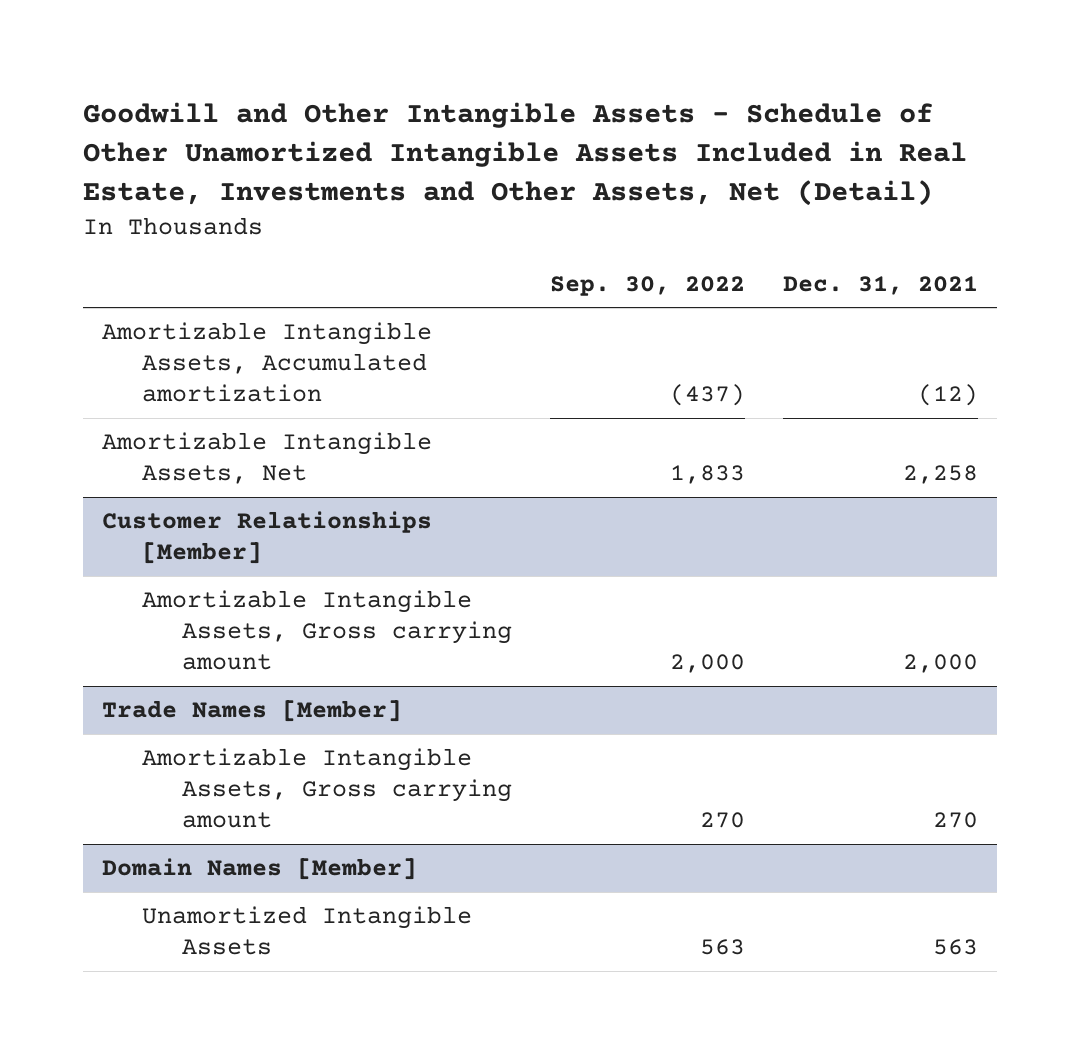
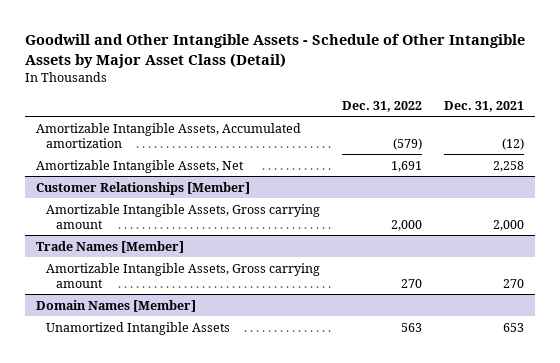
- Goodwill and Other Intangible Assets - Schedule of Other Unamortized Intangible Assets Included in Real Estate, Investments and Other Assets, Net (Detail)
+ Goodwill and Other Intangible Assets - Schedule of Other Intangible Assets by Major Asset Class (Detail)
- | Sep. 30, 2022 | Dec. 31, 2021
+ | Dec. 31, 2022 | Dec. 31, 2021
@ Domain Names [Member]
- Unamortized Intangible Assets | 563 | 563
+ Unamortized Intangible Assets | 563 | 653

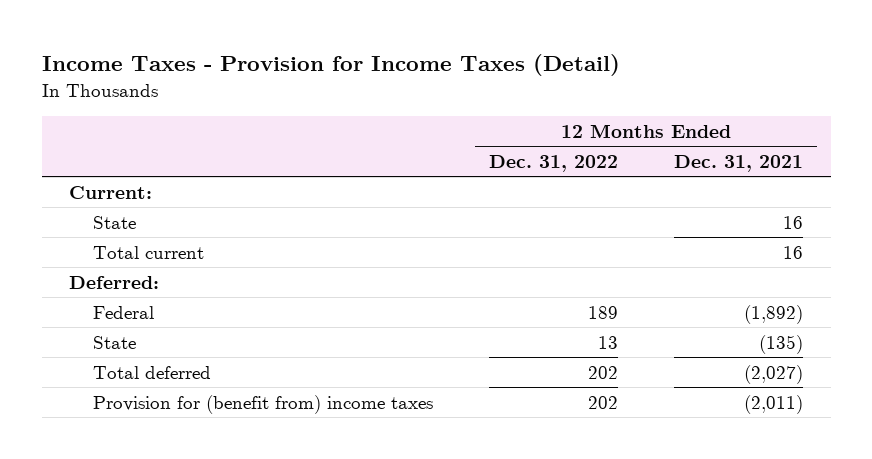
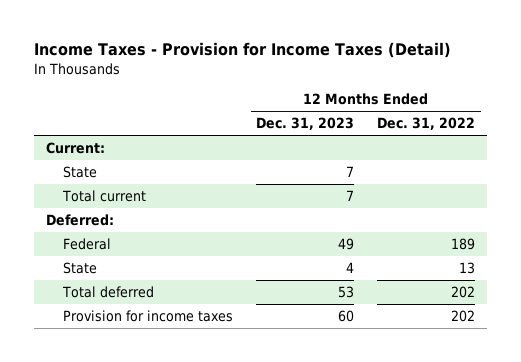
- | 12 Months Ended Dec. 31, 2022 | 12 Months Ended Dec. 31, 2021
+ | 12 Months Ended Dec. 31, 2023 | 12 Months Ended Dec. 31, 2022
- Provision for (benefit from) income taxes | 202 | (2,011)
+ Provision for income taxes | 60 | 202

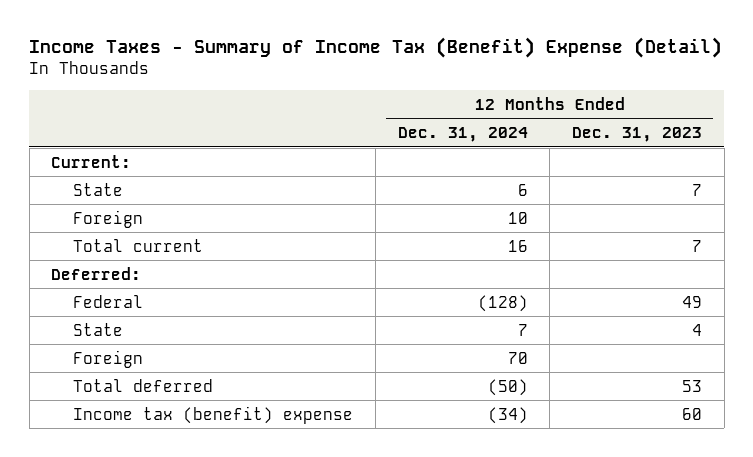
- Income Taxes - Provision for Income Taxes (Detail)
+ Income Taxes - Summary of Income Tax (Benefit) Expense (Detail)
- | 12 Months Ended Dec. 31, 2023 | 12 Months Ended Dec. 31, 2022
+ | 12 Months Ended Dec. 31, 2024 | 12 Months Ended Dec. 31, 2023
+ Foreign | 10 |
+ Foreign | 70 |
- Provision for income taxes | 60 | 202
+ Income tax (benefit) expense | (34) | 60

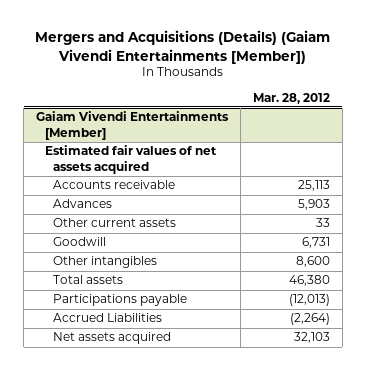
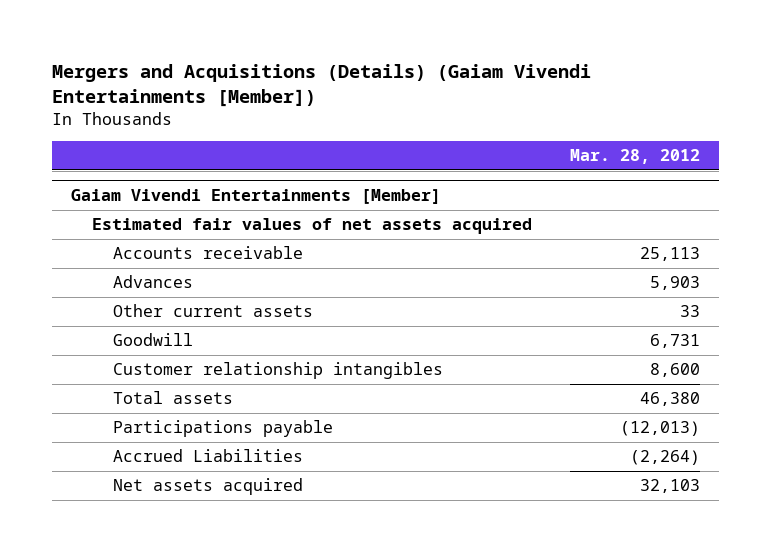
@ Gaiam Vivendi Entertainments [Member]
- Other intangibles | 8,600
+ Customer relationship intangibles | 8,600

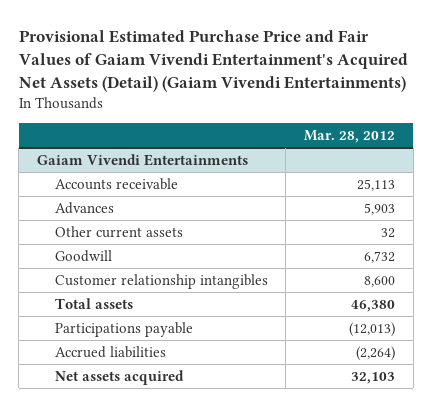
- Mergers and Acquisitions (Details) (Gaiam Vivendi Entertainments [Member])
+ Provisional Estimated Purchase Price and Fair Values of Gaiam Vivendi Entertainment's Acquired Net Assets (Detail) (Gaiam Vivendi Entertainments)
- Gaiam Vivendi Entertainments [Member]
- Estimated fair values of net assets acquired
+ Gaiam Vivendi Entertainments
- Other current assets | 33
- Goodwill | 6,731
+ Other current assets | 32
+ Goodwill | 6,732
- Accrued Liabilities | (2,264)
+ Accrued liabilities | (2,264)

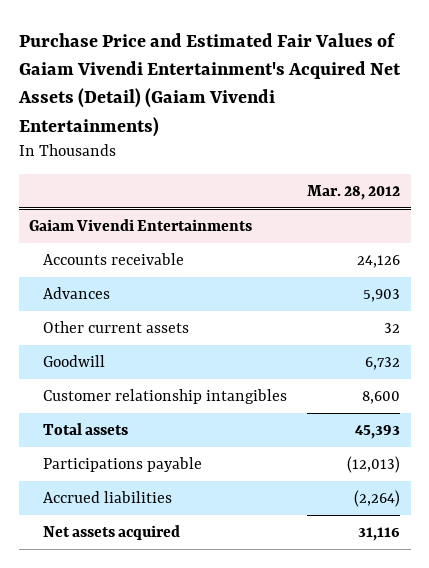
- Provisional Estimated Purchase Price and Fair Values of Gaiam Vivendi Entertainment's Acquired Net Assets (Detail) (Gaiam Vivendi Entertainments)
+ Purchase Price and Estimated Fair Values of Gaiam Vivendi Entertainment's Acquired Net Assets (Detail) (Gaiam Vivendi Entertainments)
@ Gaiam Vivendi Entertainments
- Accounts receivable | 25,113
+ Accounts receivable | 24,126
- Total assets | 46,380
+ Total assets | 45,393
- Net assets acquired | 32,103
+ Net assets acquired | 31,116

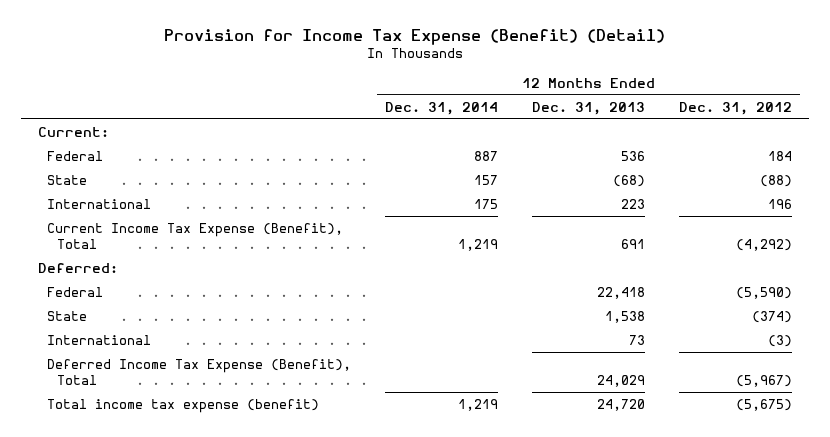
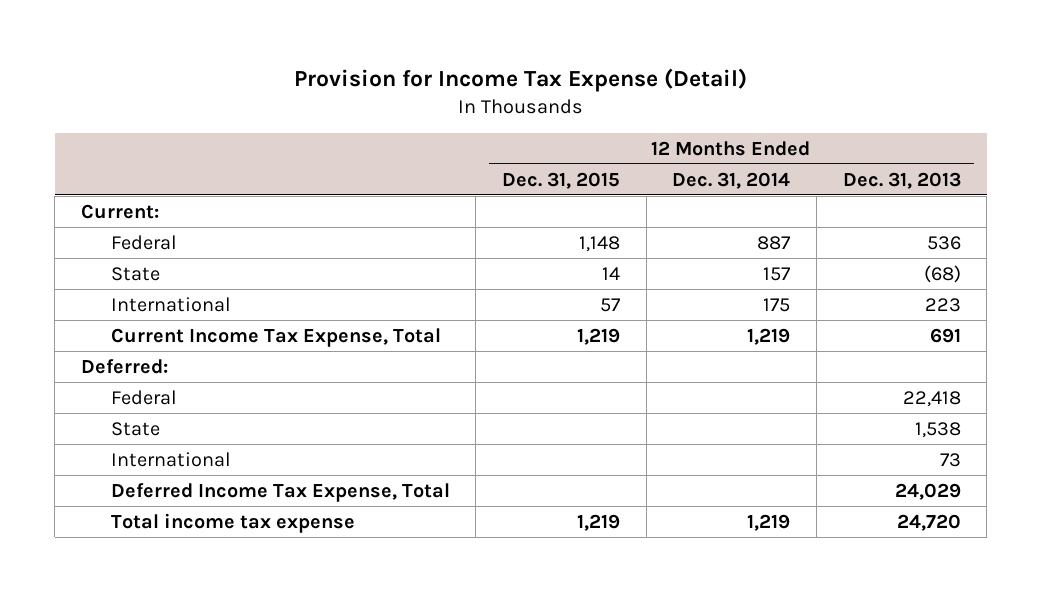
- Provision for Income Tax Expense (Benefit) (Detail)
+ Provision for Income Tax Expense (Detail)
- | 12 Months Ended Dec. 31, 2014 | 12 Months Ended Dec. 31, 2013 | 12 Months Ended Dec. 31, 2012
+ | 12 Months Ended Dec. 31, 2015 | 12 Months Ended Dec. 31, 2014 | 12 Months Ended Dec. 31, 2013
- Current Income Tax Expense (Benefit), Total | 1,219 | 691 | (4,292)
+ Current Income Tax Expense, Total | 1,219 | 1,219 | 691
- Deferred Income Tax Expense (Benefit), Total | | 24,029 | (5,967)
- Total income tax expense (benefit) | 1,219 | 24,720 | (5,675)
+ Deferred Income Tax Expense, Total | | | 24,029
+ Total income tax expense | 1,219 | 1,219 | 24,720

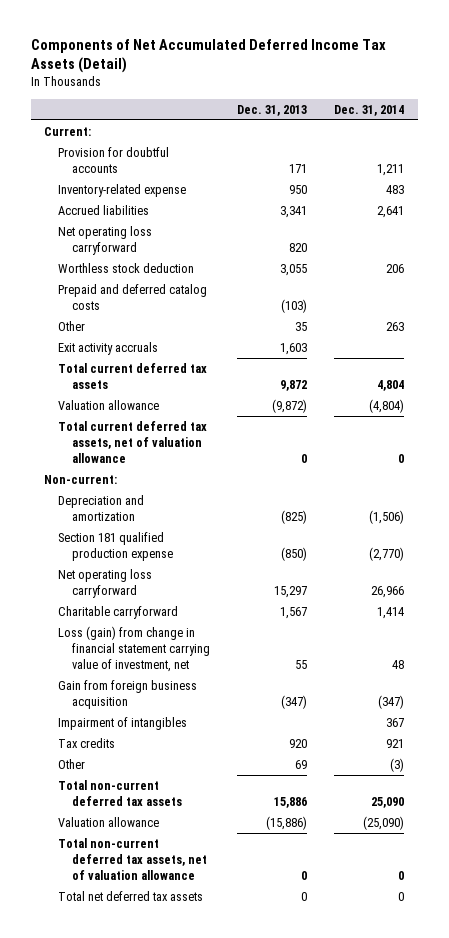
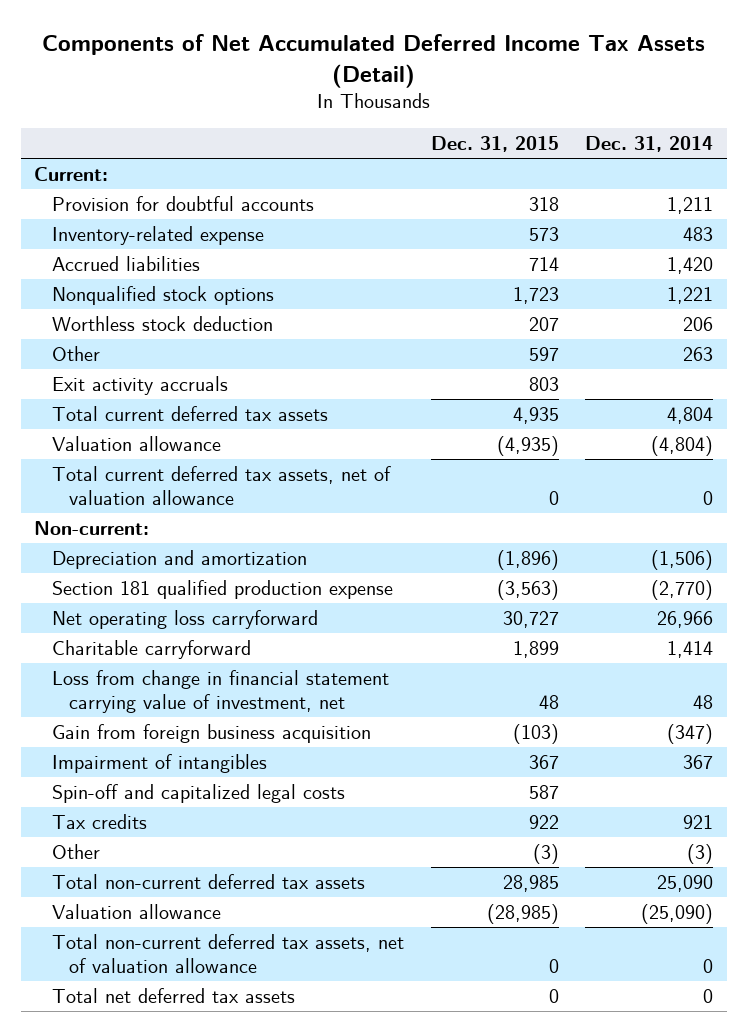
- | Dec. 31, 2013 | Dec. 31, 2014
+ | Dec. 31, 2015 | Dec. 31, 2014
- Accrued liabilities | 3,341 | 2,641
- Net operating loss carryforward | 820 |
+ Accrued liabilities | 714 | 1,420
+ Nonqualified stock options | 1,723 | 1,221
- Prepaid and deferred catalog costs | (103) |
- Loss (gain) from change in financial statement carrying value of investment, net | 55 | 48
+ Loss from change in financial statement carrying value of investment, net | 48 | 48
+ Spin-off and capitalized legal costs | 587 |

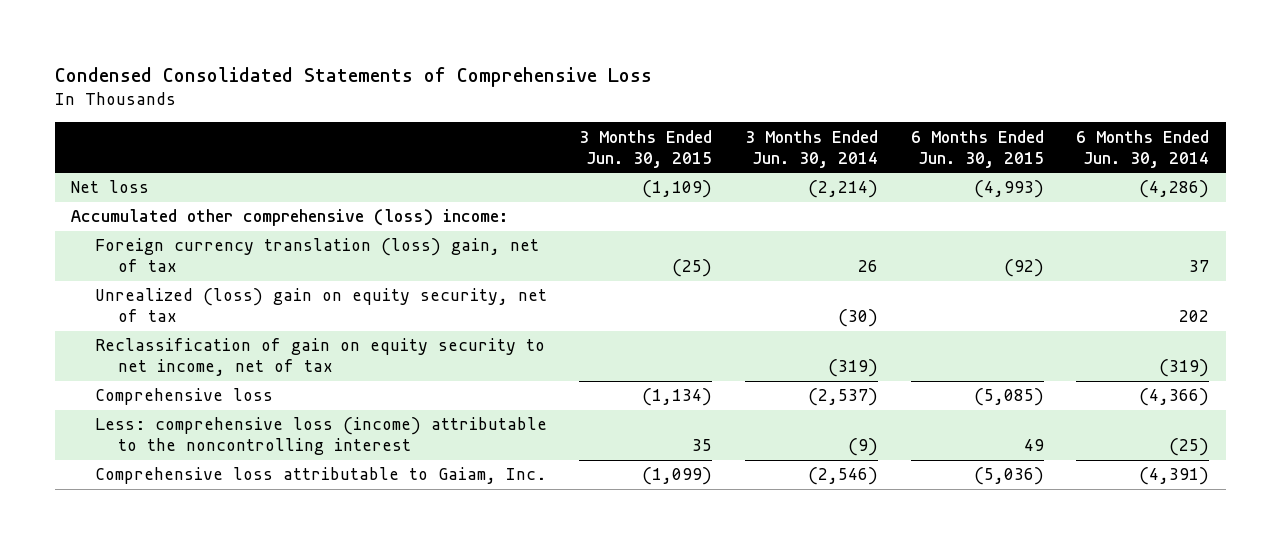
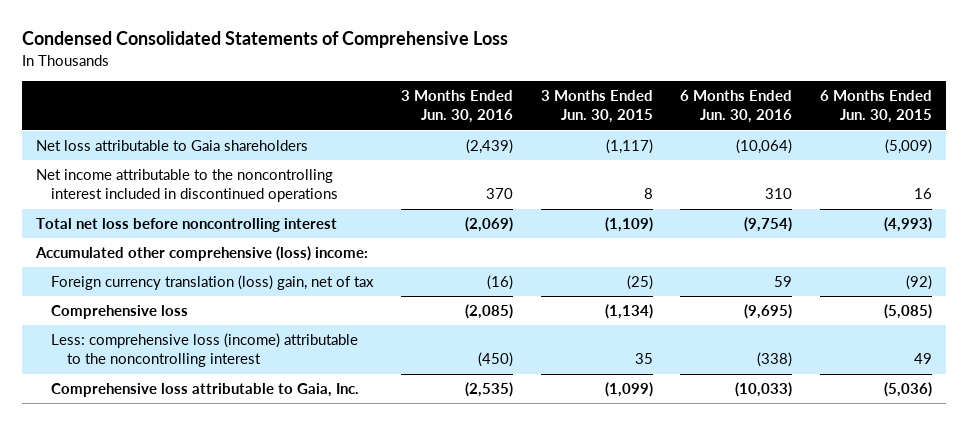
- | 3 Months Ended Jun. 30, 2015 | 3 Months Ended Jun. 30, 2014 | 6 Months Ended Jun. 30, 2015 | 6 Months Ended Jun. 30, 2014
+ | 3 Months Ended Jun. 30, 2016 | 3 Months Ended Jun. 30, 2015 | 6 Months Ended Jun. 30, 2016 | 6 Months Ended Jun. 30, 2015
- Net loss | (1,109) | (2,214) | (4,993) | (4,286)
+ Net loss attributable to Gaia shareholders | (2,439) | (1,117) | (10,064) | (5,009)
+ Net income attributable to the noncontrolling interest included in discontinued operations | 370 | 8 | 310 | 16
+ Total net loss before noncontrolling interest | (2,069) | (1,109) | (9,754) | (4,993)
- Unrealized (loss) gain on equity security, net of tax | | (30) | | 202
- Reclassification of gain on equity security to net income, net of tax | | (319) | | (319)
- Comprehensive loss attributable to Gaiam, Inc. | (1,099) | (2,546) | (5,036) | (4,391)
+ Comprehensive loss attributable to Gaia, Inc. | (2,535) | (1,099) | (10,033) | (5,036)

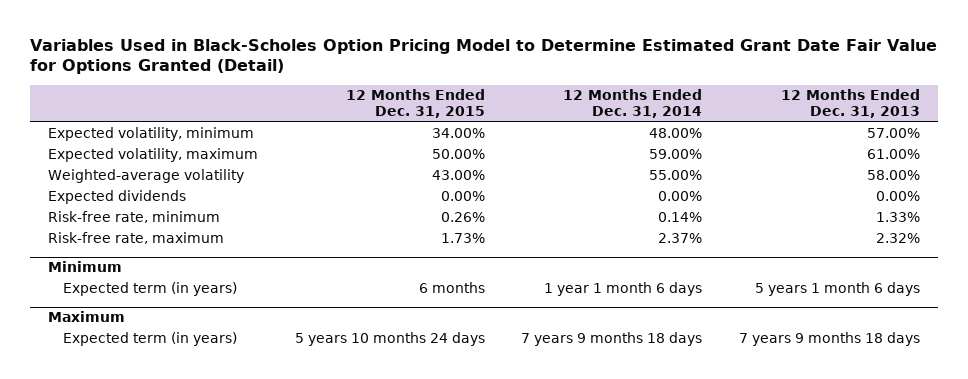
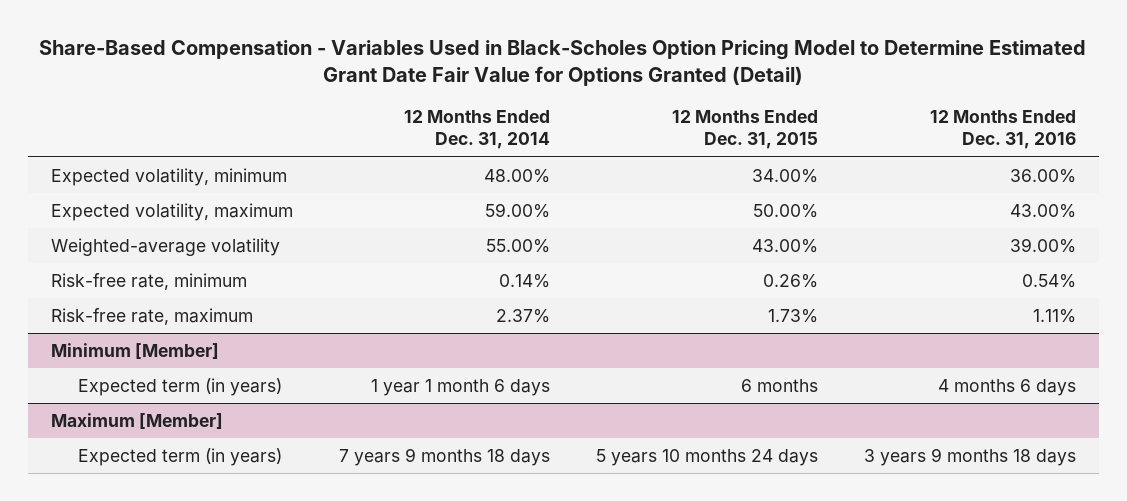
- Variables Used in Black-Scholes Option Pricing Model to Determine Estimated Grant Date Fair Value for Options Granted (Detail)
+ Share-Based Compensation - Variables Used in Black-Scholes Option Pricing Model to Determine Estimated Grant Date Fair Value for Options Granted (Detail)
- | 12 Months Ended Dec. 31, 2015 | 12 Months Ended Dec. 31, 2014 | 12 Months Ended Dec. 31, 2013
+ | 12 Months Ended Dec. 31, 2014 | 12 Months Ended Dec. 31, 2015 | 12 Months Ended Dec. 31, 2016
- Expected dividends | 0.00% | 0.00% | 0.00%
- Minimum
+ Minimum [Member]
- Maximum
+ Maximum [Member]

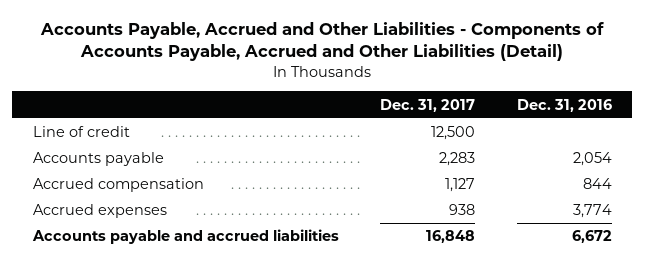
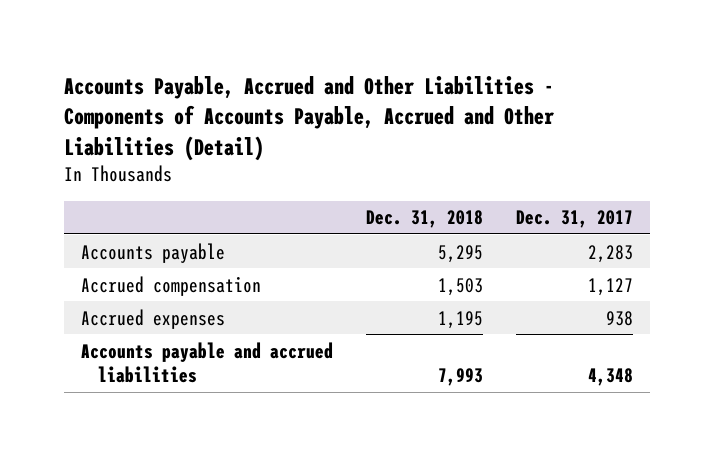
- | Dec. 31, 2017 | Dec. 31, 2016
+ | Dec. 31, 2018 | Dec. 31, 2017
- Line of credit | 12,500 |
- Accounts payable and accrued liabilities | 16,848 | 6,672
+ Accounts payable and accrued liabilities | 7,993 | 4,348

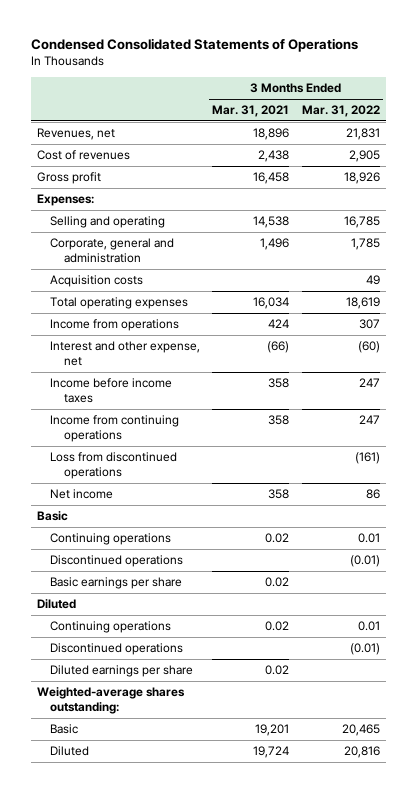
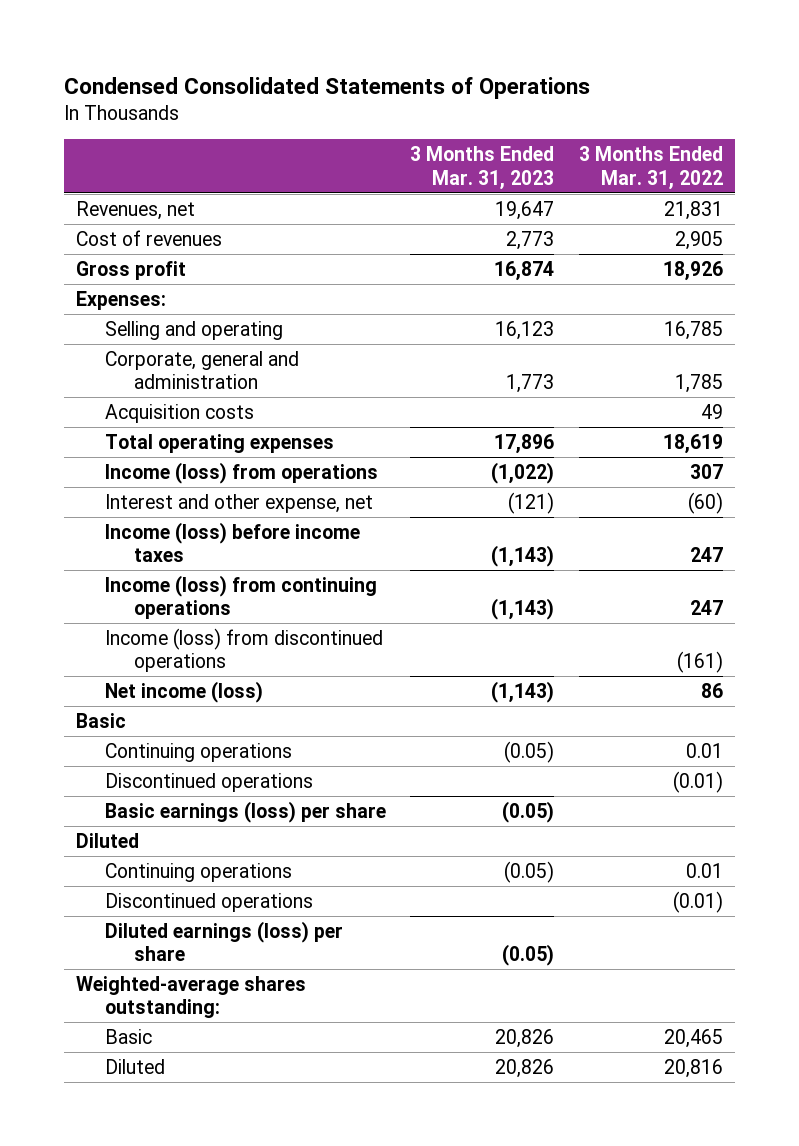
- | 3 Months Ended Mar. 31, 2021 | 3 Months Ended Mar. 31, 2022
+ | 3 Months Ended Mar. 31, 2023 | 3 Months Ended Mar. 31, 2022
- Income from operations | 424 | 307
+ Income (loss) from operations | (1,022) | 307
- Income before income taxes | 358 | 247
- Income from continuing operations | 358 | 247
- Loss from discontinued operations | | (161)
- Net income | 358 | 86
+ Income (loss) before income taxes | (1,143) | 247
+ Income (loss) from continuing operations | (1,143) | 247
+ Income (loss) from discontinued operations | | (161)
+ Net income (loss) | (1,143) | 86
- Basic earnings per share | 0.02 |
+ Basic earnings (loss) per share | (0.05) |
- Diluted earnings per share | 0.02 |
+ Diluted earnings (loss) per share | (0.05) |

